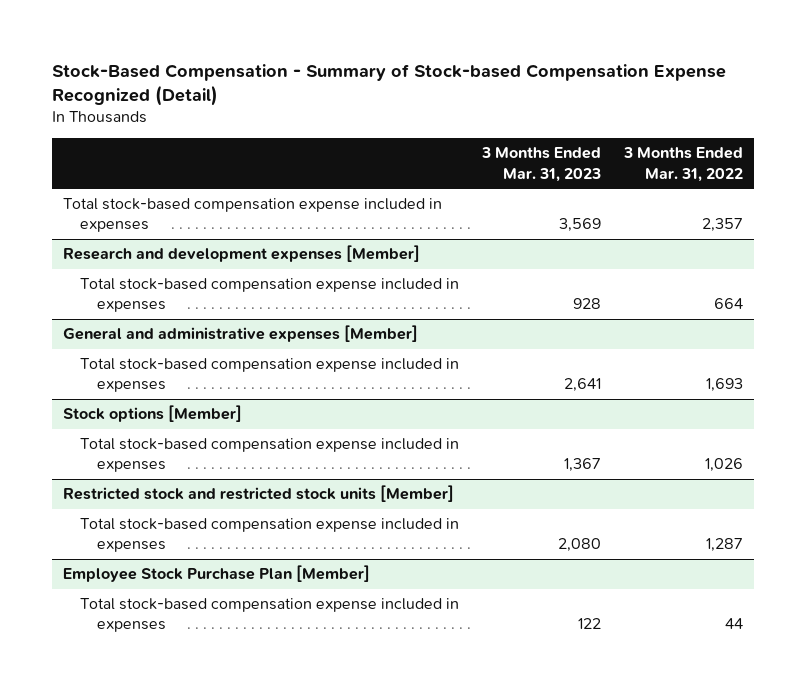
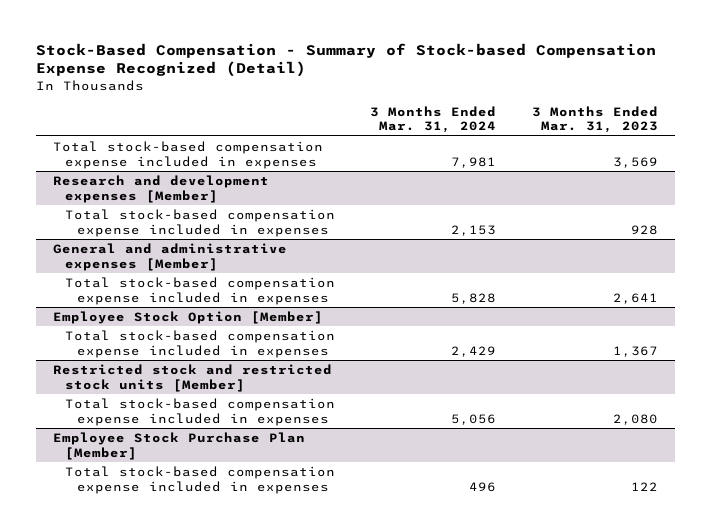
- | 3 Months Ended Mar. 31, 2023 | 3 Months Ended Mar. 31, 2022
+ | 3 Months Ended Mar. 31, 2024 | 3 Months Ended Mar. 31, 2023
- Stock options [Member]
+ Employee Stock Option [Member]

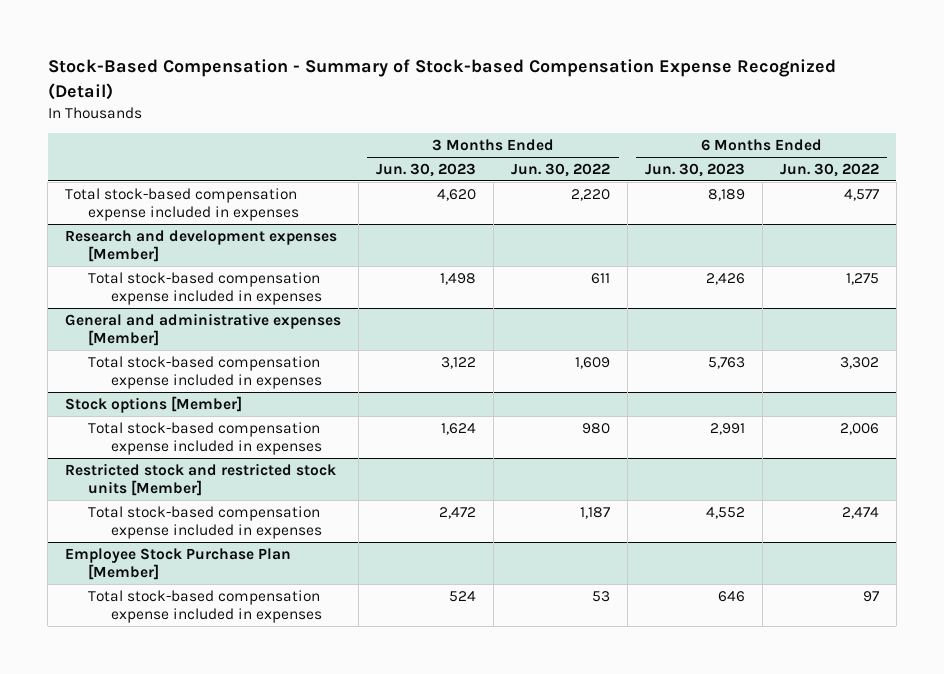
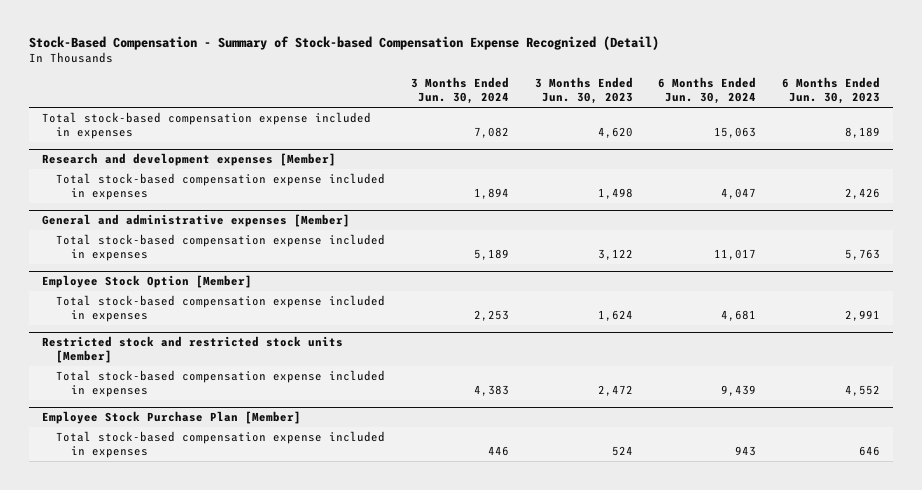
- | 3 Months Ended Jun. 30, 2023 | 3 Months Ended Jun. 30, 2022 | 6 Months Ended Jun. 30, 2023 | 6 Months Ended Jun. 30, 2022
+ | 3 Months Ended Jun. 30, 2024 | 3 Months Ended Jun. 30, 2023 | 6 Months Ended Jun. 30, 2024 | 6 Months Ended Jun. 30, 2023
- Stock options [Member]
+ Employee Stock Option [Member]

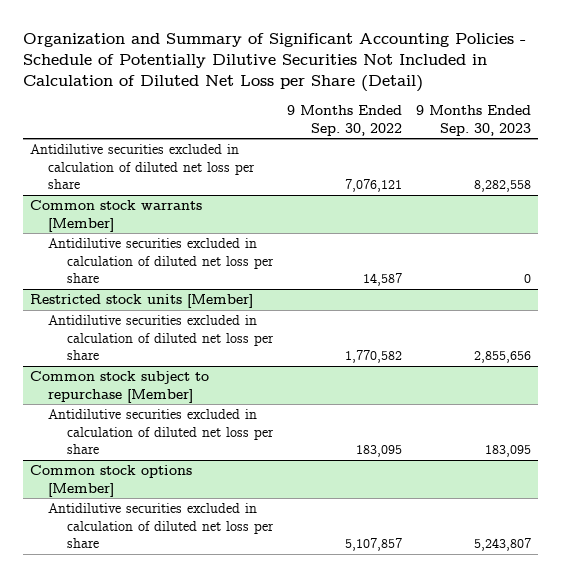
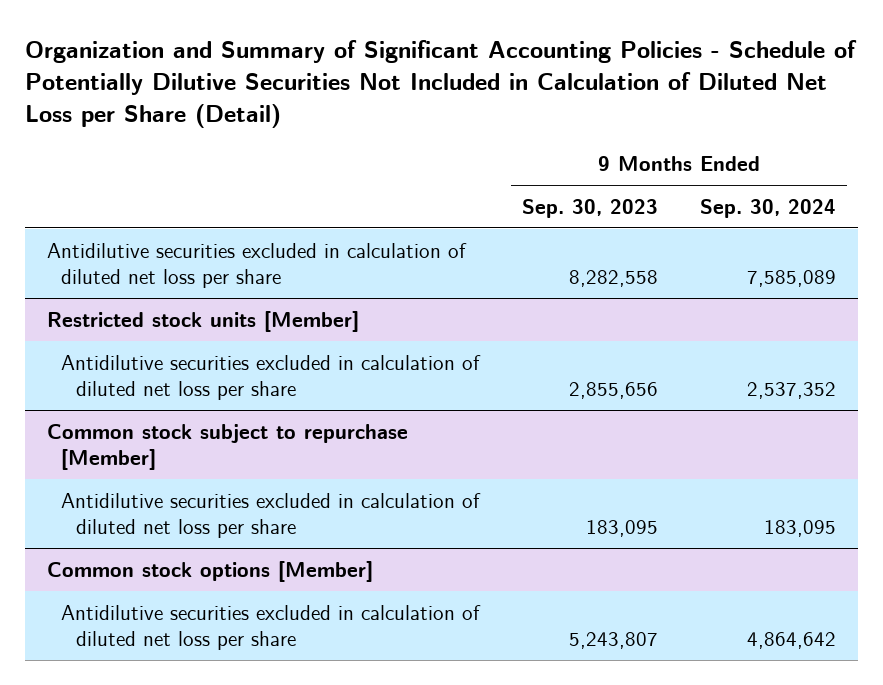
- | 9 Months Ended Sep. 30, 2022 | 9 Months Ended Sep. 30, 2023
+ | 9 Months Ended Sep. 30, 2023 | 9 Months Ended Sep. 30, 2024
- Common stock warrants [Member]
- Antidilutive securities excluded in calculation of diluted net loss per share | 14,587 | 0

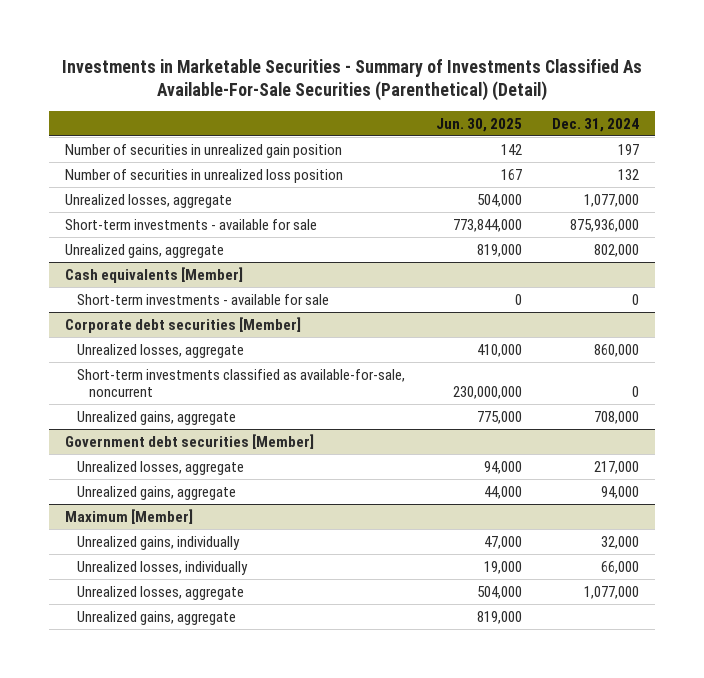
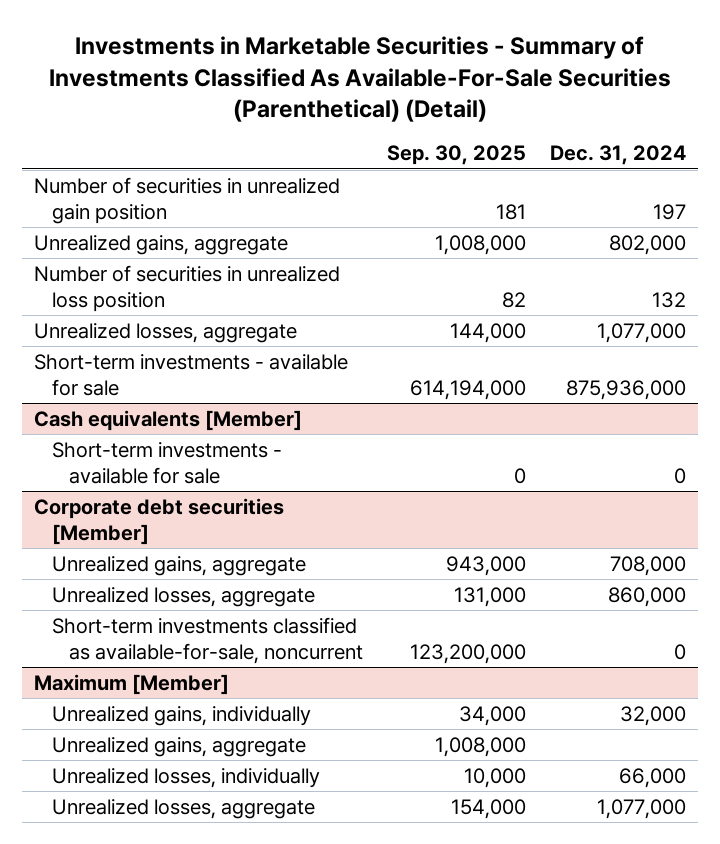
- | Jun. 30, 2025 | Dec. 31, 2024
+ | Sep. 30, 2025 | Dec. 31, 2024
moved up: Unrealized gains, aggregate | 1,008,000 | 802,000
@ Corporate debt securities [Member]
moved up: Unrealized gains, aggregate | 943,000 | 708,000
- Government debt securities [Member]
- Unrealized losses, aggregate | 94,000 | 217,000
- Unrealized gains, aggregate | 44,000 | 94,000
@ Maximum [Member]
moved up: Unrealized gains, aggregate | 1,008,000 |

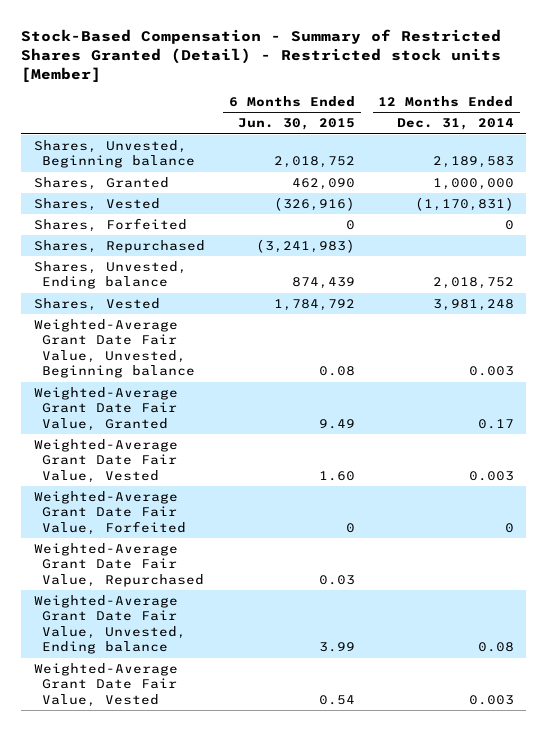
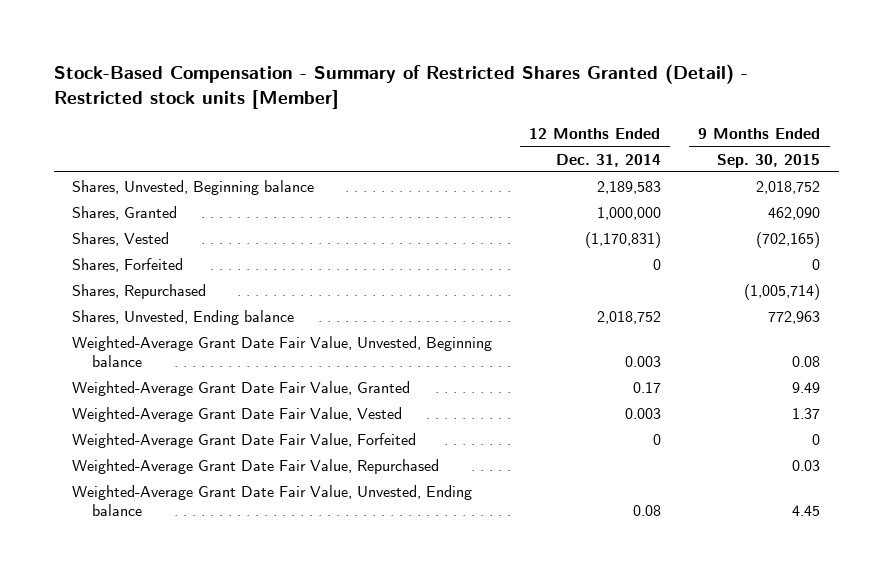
- | 6 Months Ended Jun. 30, 2015 | 12 Months Ended Dec. 31, 2014
+ | 12 Months Ended Dec. 31, 2014 | 9 Months Ended Sep. 30, 2015
- Shares, Vested | 1,784,792 | 3,981,248
- Weighted-Average Grant Date Fair Value, Vested | 0.54 | 0.003

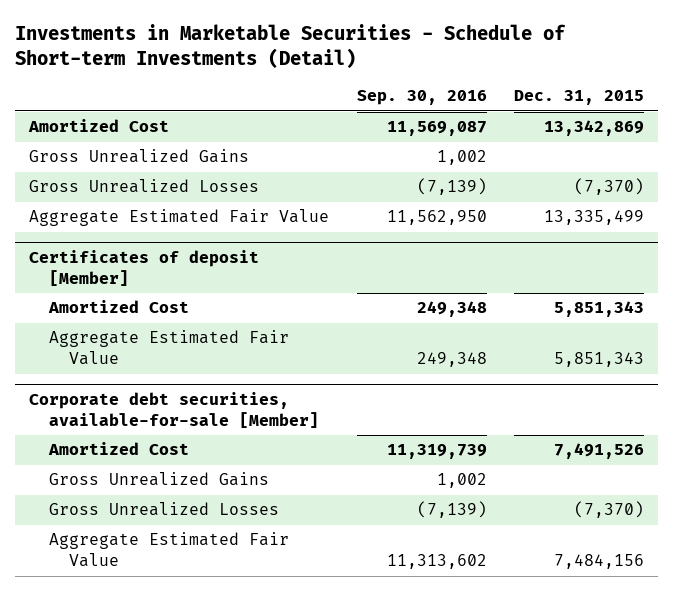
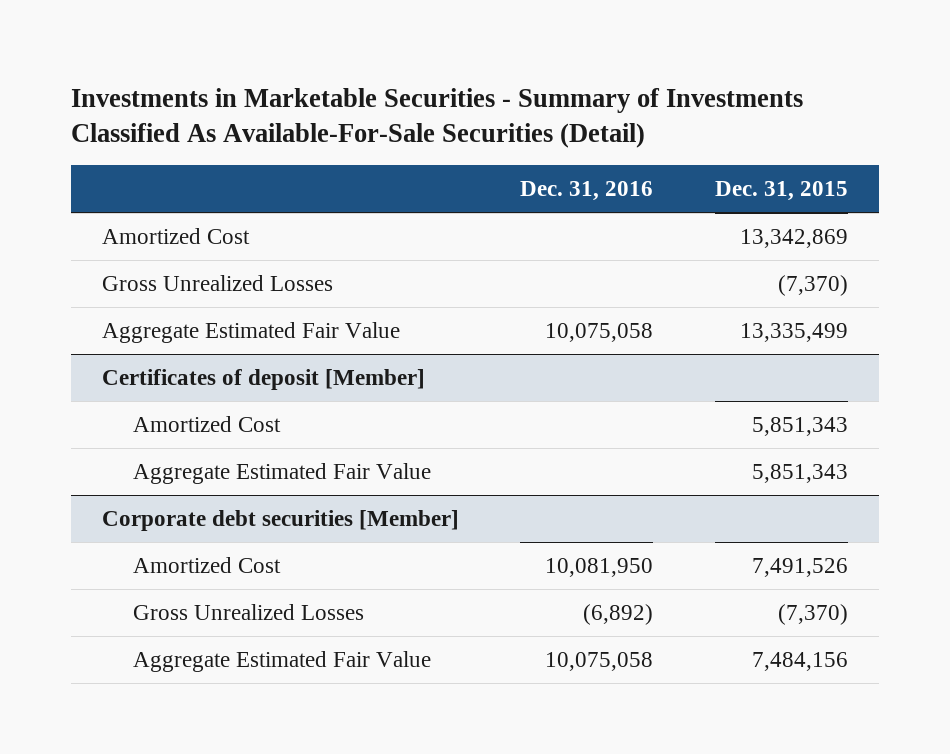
- Investments in Marketable Securities - Schedule of Short-term Investments (Detail)
+ Investments in Marketable Securities - Summary of Investments Classified As Available-For-Sale Securities (Detail)
- | Sep. 30, 2016 | Dec. 31, 2015
+ | Dec. 31, 2016 | Dec. 31, 2015
- Gross Unrealized Gains | 1,002 |
- Corporate debt securities, available-for-sale [Member]
+ Corporate debt securities [Member]
- Gross Unrealized Gains | 1,002 |

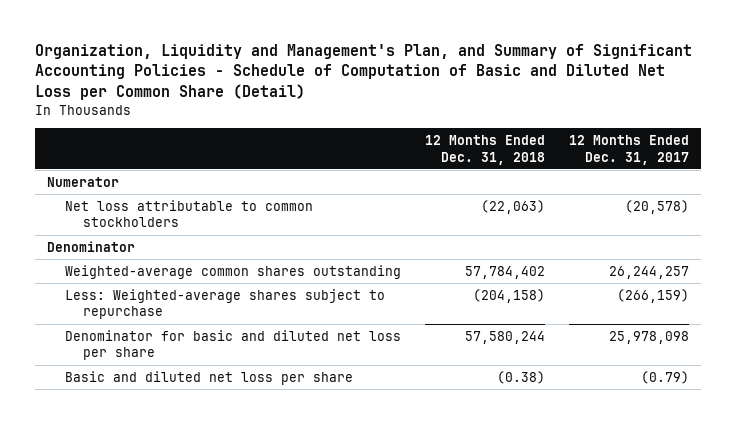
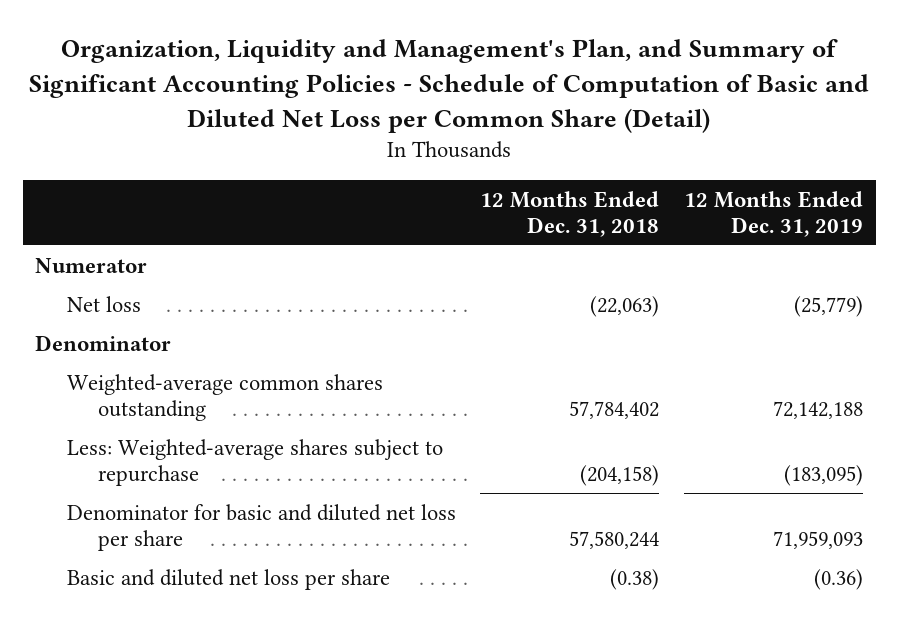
- | 12 Months Ended Dec. 31, 2018 | 12 Months Ended Dec. 31, 2017
+ | 12 Months Ended Dec. 31, 2018 | 12 Months Ended Dec. 31, 2019
- Net loss attributable to common stockholders | (22,063) | (20,578)
+ Net loss | (22,063) | (25,779)

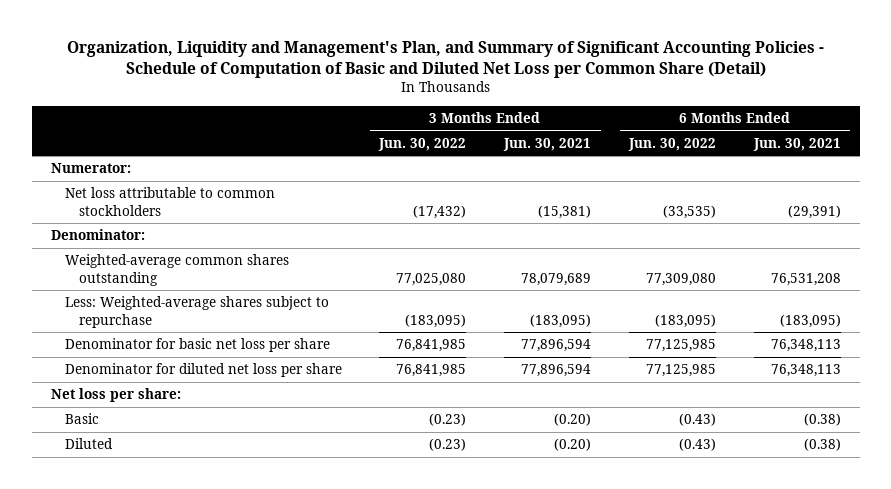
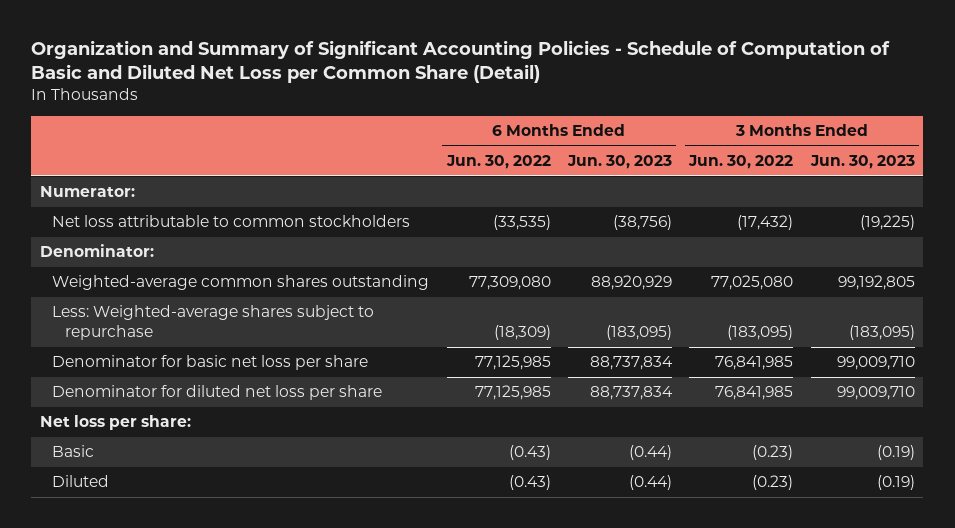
- Organization, Liquidity and Management's Plan, and Summary of Significant Accounting Policies - Schedule of Computation of Basic and Diluted Net Loss per Common Share (Detail)
+ Organization and Summary of Significant Accounting Policies - Schedule of Computation of Basic and Diluted Net Loss per Common Share (Detail)
- | 3 Months Ended Jun. 30, 2022 | 3 Months Ended Jun. 30, 2021 | 6 Months Ended Jun. 30, 2022 | 6 Months Ended Jun. 30, 2021
+ | 6 Months Ended Jun. 30, 2022 | 6 Months Ended Jun. 30, 2023 | 3 Months Ended Jun. 30, 2022 | 3 Months Ended Jun. 30, 2023
- Less: Weighted-average shares subject to repurchase | (183,095) | (183,095) | (183,095) | (183,095)
+ Less: Weighted-average shares subject to repurchase | (18,309) | (183,095) | (183,095) | (183,095)

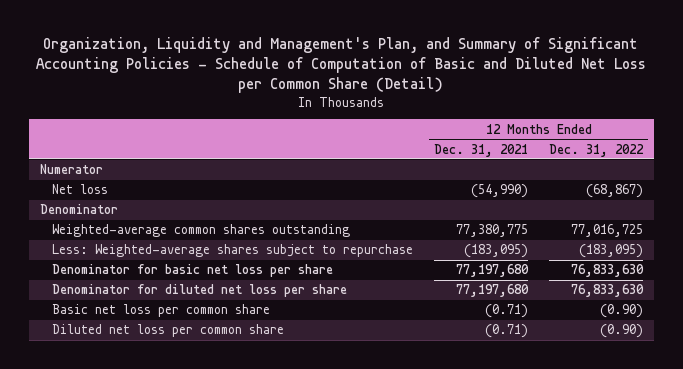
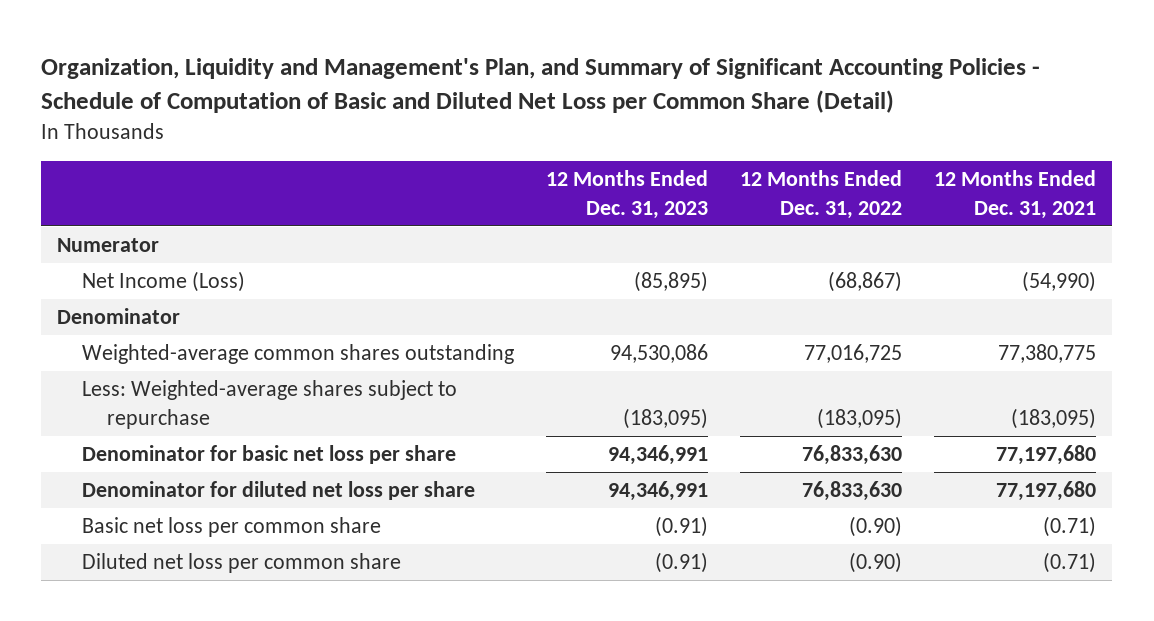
- | 12 Months Ended Dec. 31, 2021 | 12 Months Ended Dec. 31, 2022
+ | 12 Months Ended Dec. 31, 2023 | 12 Months Ended Dec. 31, 2022 | 12 Months Ended Dec. 31, 2021
- Net loss | (54,990) | (68,867)
+ Net Income (Loss) | (85,895) | (68,867) | (54,990)

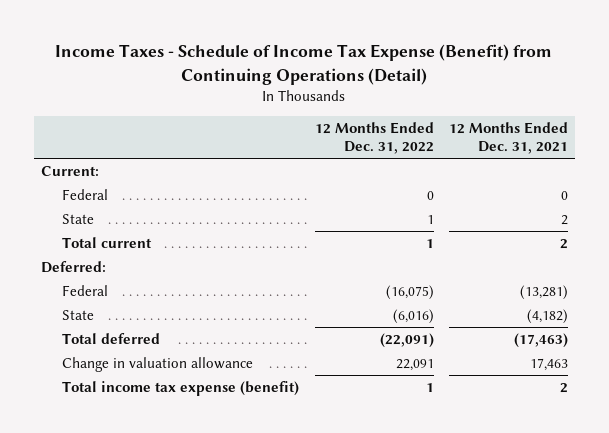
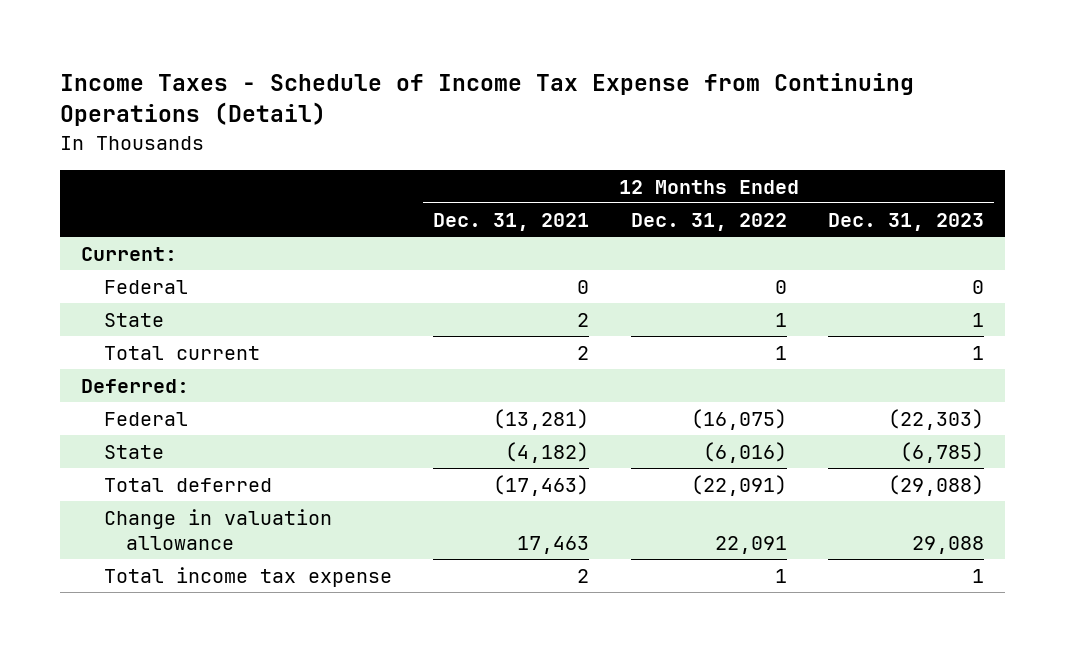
- Income Taxes - Schedule of Income Tax Expense (Benefit) from Continuing Operations (Detail)
+ Income Taxes - Schedule of Income Tax Expense from Continuing Operations (Detail)
- | 12 Months Ended Dec. 31, 2022 | 12 Months Ended Dec. 31, 2021
+ | 12 Months Ended Dec. 31, 2021 | 12 Months Ended Dec. 31, 2022 | 12 Months Ended Dec. 31, 2023
- Total income tax expense (benefit) | 1 | 2
+ Total income tax expense | 2 | 1 | 1

